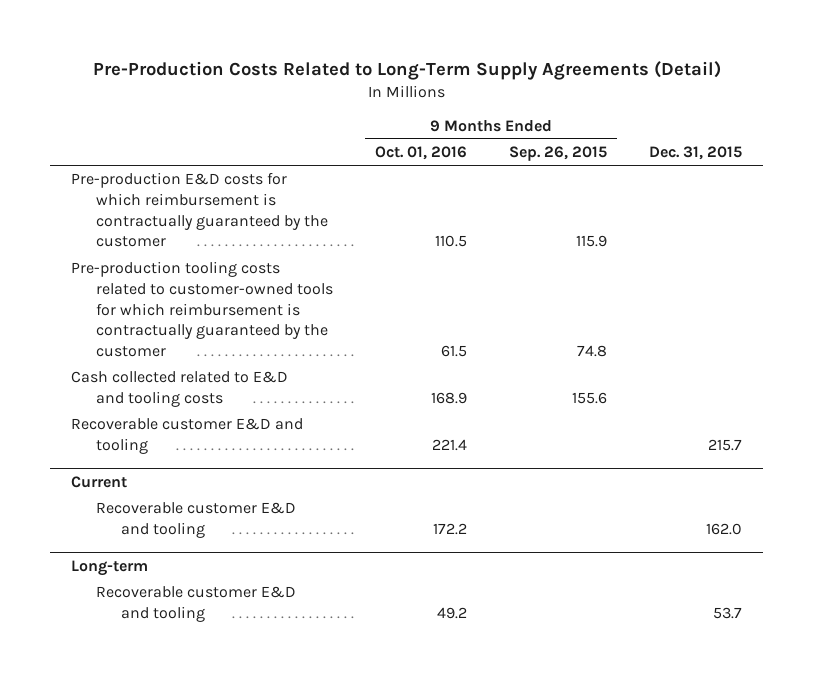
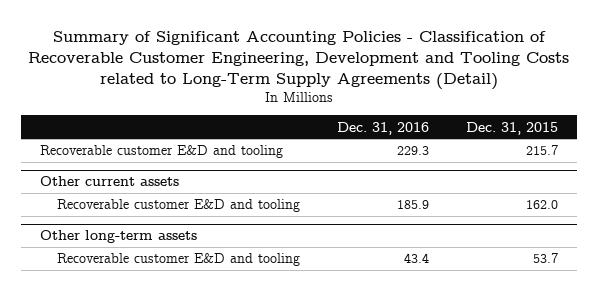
- Pre-Production Costs Related to Long-Term Supply Agreements (Detail)
+ Summary of Significant Accounting Policies - Classification of Recoverable Customer Engineering, Development and Tooling Costs related to Long-Term Supply Agreements (Detail)
- | 9 Months Ended Oct. 01, 2016 | 9 Months Ended Sep. 26, 2015 | Dec. 31, 2015
+ | Dec. 31, 2016 | Dec. 31, 2015
- Pre-production E&D costs for which reimbursement is contractually guaranteed by the customer | 110.5 | 115.9 |
- Pre-production tooling costs related to customer-owned tools for which reimbursement is contractually guaranteed by the customer | 61.5 | 74.8 |
- Cash collected related to E&D and tooling costs | 168.9 | 155.6 |
- Current
+ Other current assets
- Long-term
+ Other long-term assets

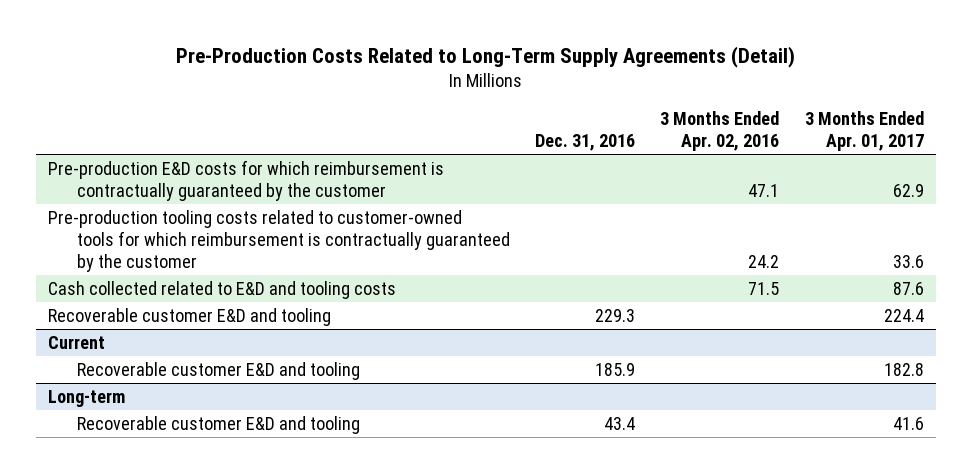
- Summary of Significant Accounting Policies - Classification of Recoverable Customer Engineering, Development and Tooling Costs related to Long-Term Supply Agreements (Detail)
+ Pre-Production Costs Related to Long-Term Supply Agreements (Detail)
- | Dec. 31, 2016 | Dec. 31, 2015
+ | Dec. 31, 2016 | 3 Months Ended Apr. 02, 2016 | 3 Months Ended Apr. 01, 2017
+ Pre-production E&D costs for which reimbursement is contractually guaranteed by the customer | | 47.1 | 62.9
+ Pre-production tooling costs related to customer-owned tools for which reimbursement is contractually guaranteed by the customer | | 24.2 | 33.6
+ Cash collected related to E&D and tooling costs | | 71.5 | 87.6
- Other current assets
+ Current
- Other long-term assets
+ Long-term

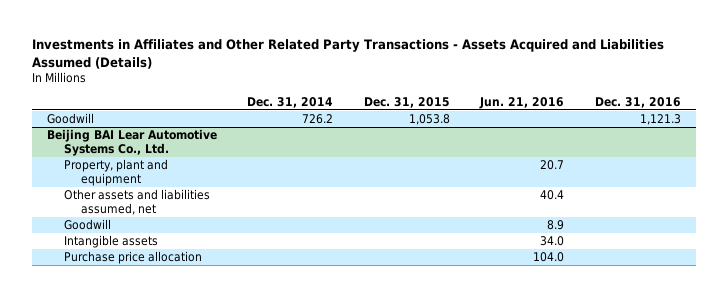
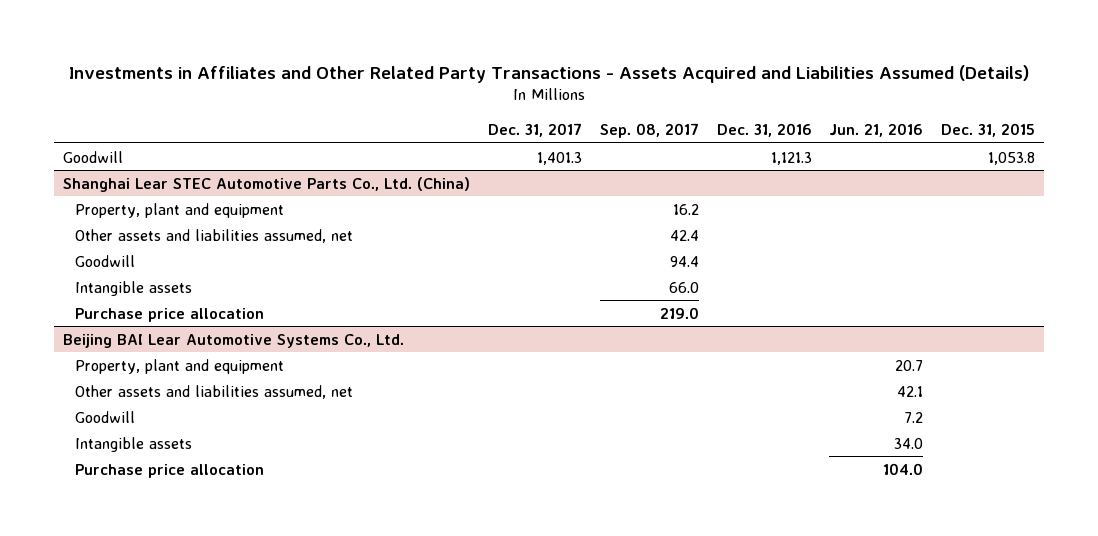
- | Dec. 31, 2014 | Dec. 31, 2015 | Jun. 21, 2016 | Dec. 31, 2016
+ | Dec. 31, 2017 | Sep. 08, 2017 | Dec. 31, 2016 | Jun. 21, 2016 | Dec. 31, 2015
+ Shanghai Lear STEC Automotive Parts Co., Ltd. (China)
+ Property, plant and equipment | | 16.2 | | |
+ Other assets and liabilities assumed, net | | 42.4 | | |
+ Goodwill | | 94.4 | | |
+ Intangible assets | | 66.0 | | |
+ Purchase price allocation | | 219.0 | | |
@ Beijing BAI Lear Automotive Systems Co., Ltd.
- Other assets and liabilities assumed, net | | | 40.4 |
- Goodwill | | | 8.9 |
+ Other assets and liabilities assumed, net | | | | 42.1 |
+ Goodwill | | | | 7.2 |

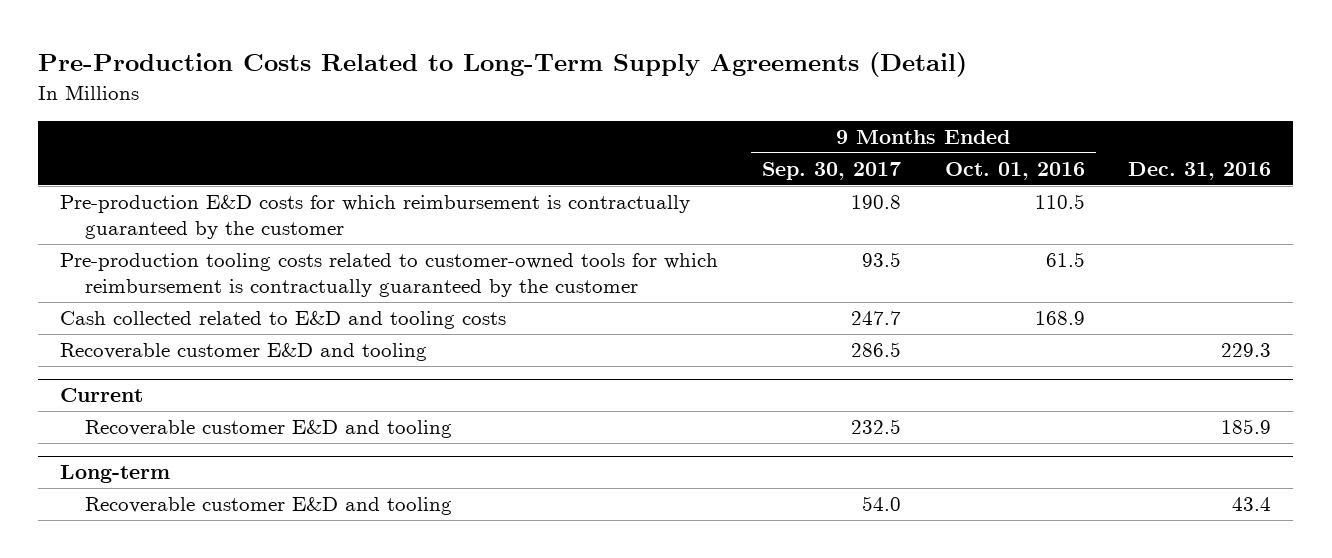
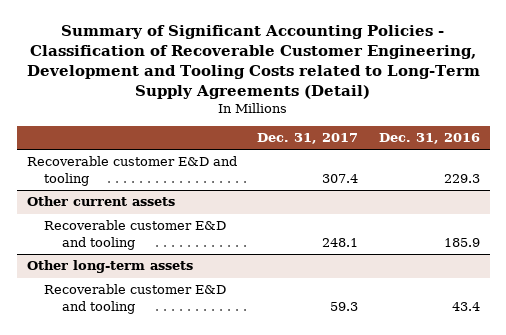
- Pre-Production Costs Related to Long-Term Supply Agreements (Detail)
+ Summary of Significant Accounting Policies - Classification of Recoverable Customer Engineering, Development and Tooling Costs related to Long-Term Supply Agreements (Detail)
- | 9 Months Ended Sep. 30, 2017 | 9 Months Ended Oct. 01, 2016 | Dec. 31, 2016
+ | Dec. 31, 2017 | Dec. 31, 2016
- Pre-production E&D costs for which reimbursement is contractually guaranteed by the customer | 190.8 | 110.5 |
- Pre-production tooling costs related to customer-owned tools for which reimbursement is contractually guaranteed by the customer | 93.5 | 61.5 |
- Cash collected related to E&D and tooling costs | 247.7 | 168.9 |
- Current
+ Other current assets
- Long-term
+ Other long-term assets

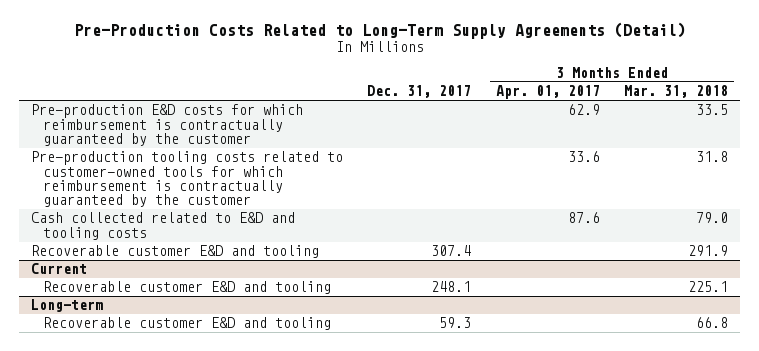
- Summary of Significant Accounting Policies - Classification of Recoverable Customer Engineering, Development and Tooling Costs related to Long-Term Supply Agreements (Detail)
+ Pre-Production Costs Related to Long-Term Supply Agreements (Detail)
- | Dec. 31, 2017 | Dec. 31, 2016
+ | Dec. 31, 2017 | 3 Months Ended Apr. 01, 2017 | 3 Months Ended Mar. 31, 2018
+ Pre-production E&D costs for which reimbursement is contractually guaranteed by the customer | | 62.9 | 33.5
+ Pre-production tooling costs related to customer-owned tools for which reimbursement is contractually guaranteed by the customer | | 33.6 | 31.8
+ Cash collected related to E&D and tooling costs | | 87.6 | 79.0
- Other current assets
+ Current
- Other long-term assets
+ Long-term

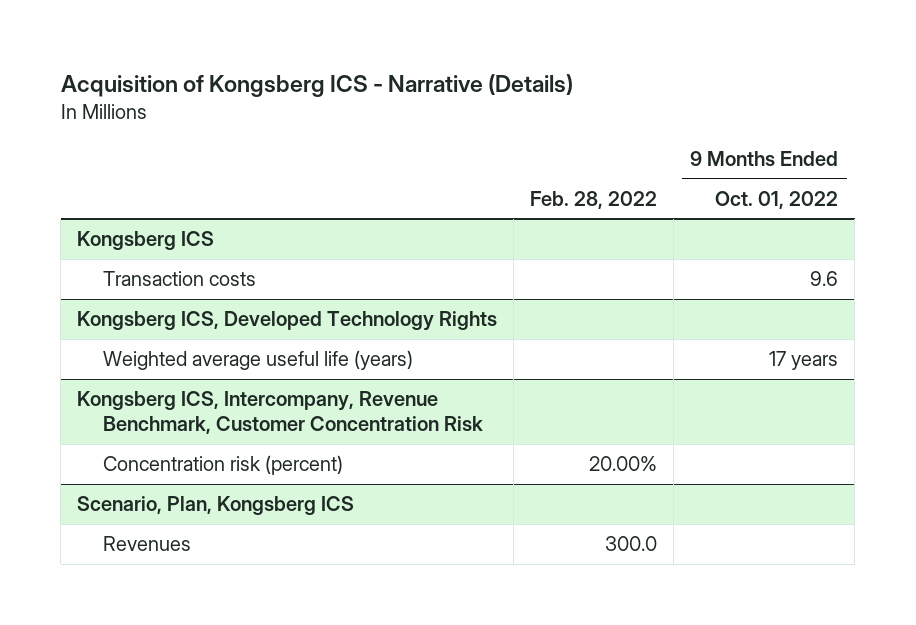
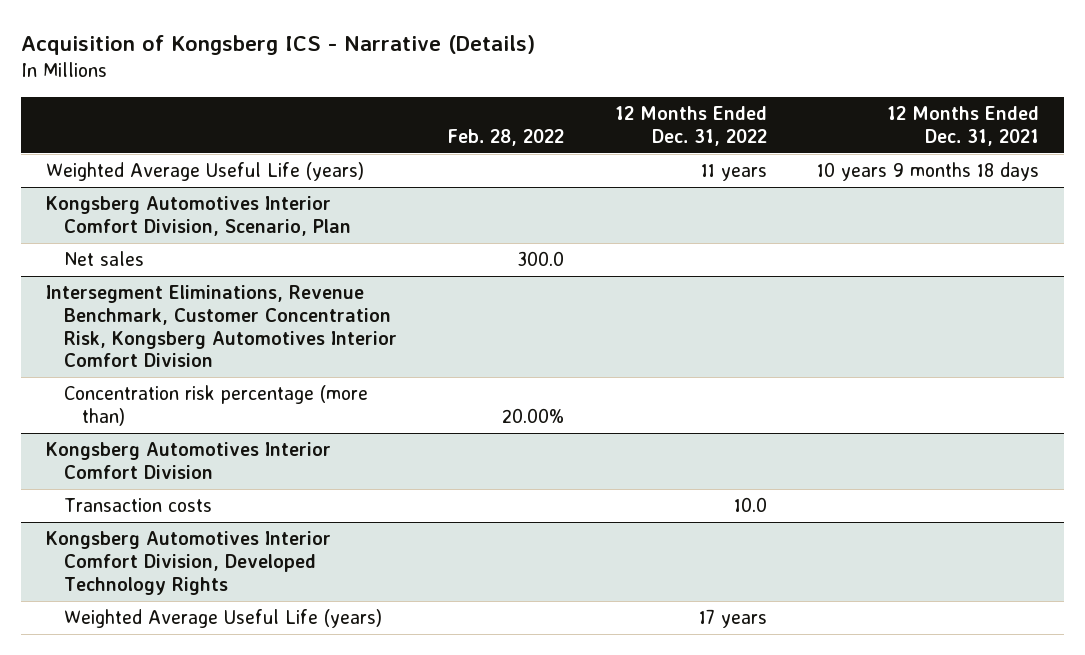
- | Feb. 28, 2022 | 9 Months Ended Oct. 01, 2022
+ | Feb. 28, 2022 | 12 Months Ended Dec. 31, 2022 | 12 Months Ended Dec. 31, 2021
- Kongsberg ICS
+ Weighted Average Useful Life (years) | | 11 years | 10 years 9 months 18 days
+ Kongsberg Automotives Interior Comfort Division, Scenario, Plan
+ Net sales | 300.0 | |
+ Intersegment Eliminations, Revenue Benchmark, Customer Concentration Risk, Kongsberg Automotives Interior Comfort Division
+ Concentration risk percentage (more than) | 20.00% | |
+ Kongsberg Automotives Interior Comfort Division
- Kongsberg ICS, Developed Technology Rights
- Weighted average useful life (years) | | 17 years
- Kongsberg ICS, Intercompany, Revenue Benchmark, Customer Concentration Risk
- Concentration risk (percent) | 20.00% |
- Scenario, Plan, Kongsberg ICS
- Revenues | 300.0 |
+ Kongsberg Automotives Interior Comfort Division, Developed Technology Rights
+ Weighted Average Useful Life (years) | | 17 years |

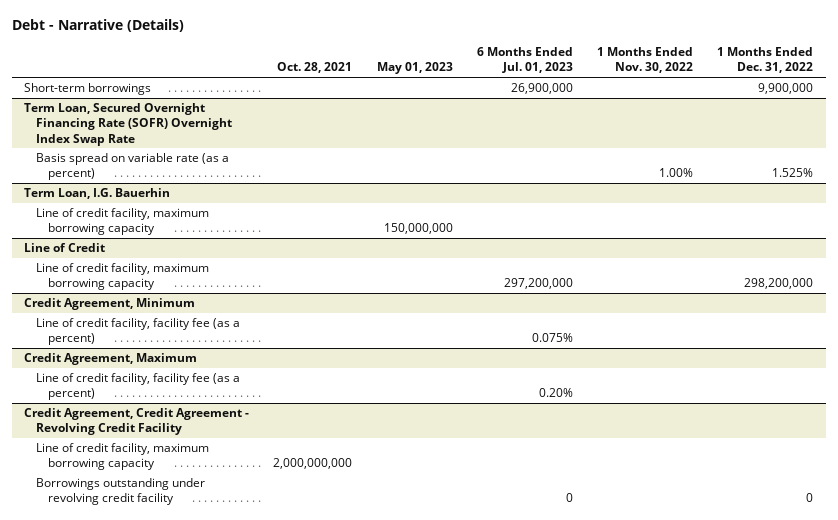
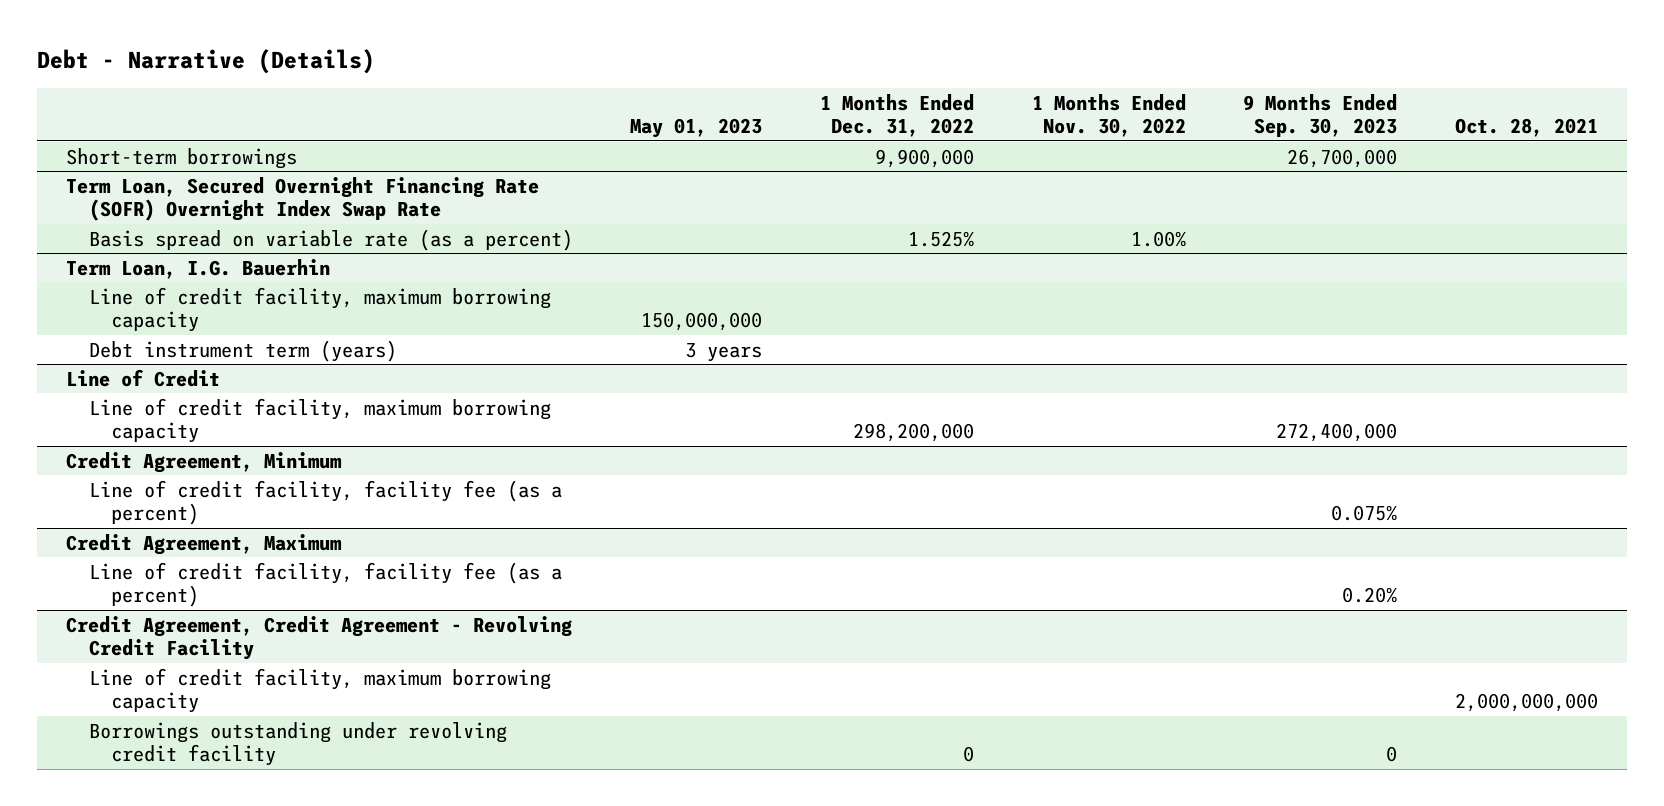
- | Oct. 28, 2021 | May 01, 2023 | 6 Months Ended Jul. 01, 2023 | 1 Months Ended Nov. 30, 2022 | 1 Months Ended Dec. 31, 2022
+ | May 01, 2023 | 1 Months Ended Dec. 31, 2022 | 1 Months Ended Nov. 30, 2022 | 9 Months Ended Sep. 30, 2023 | Oct. 28, 2021
@ Term Loan, I.G. Bauerhin
+ Debt instrument term (years) | 3 years | | | |

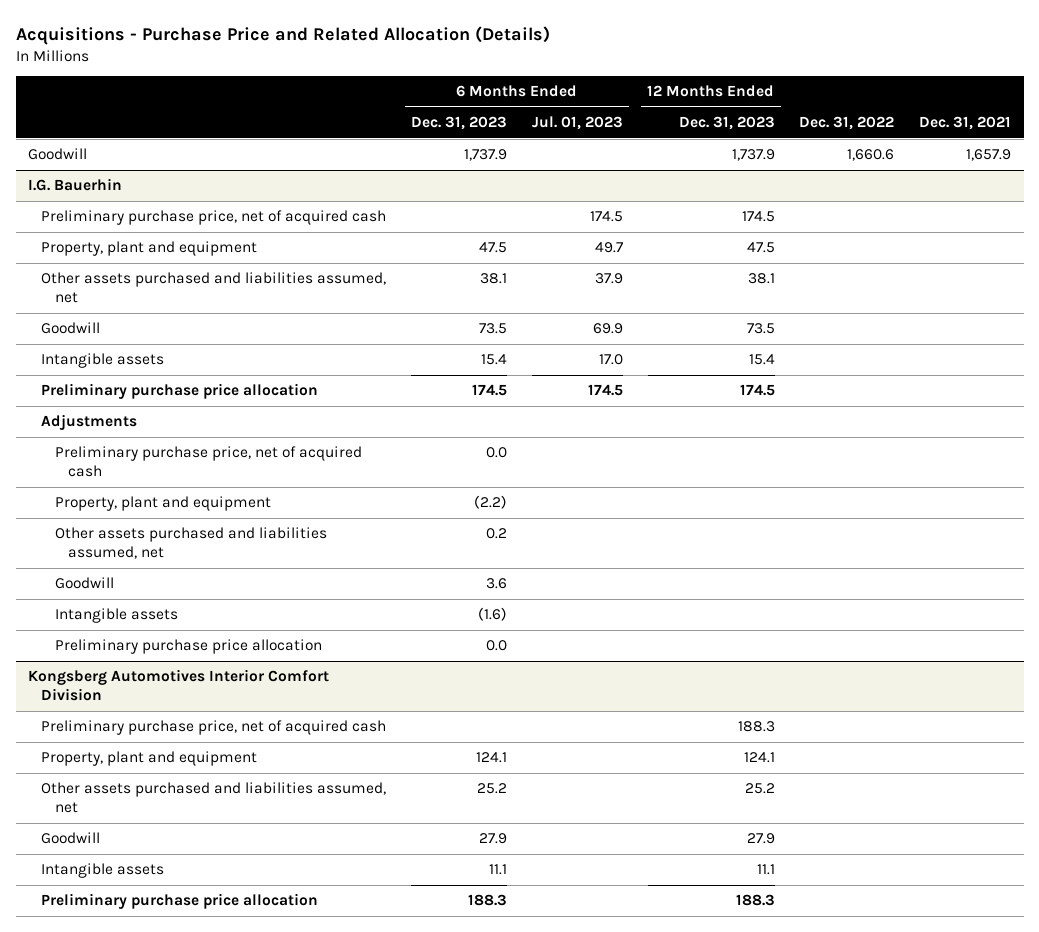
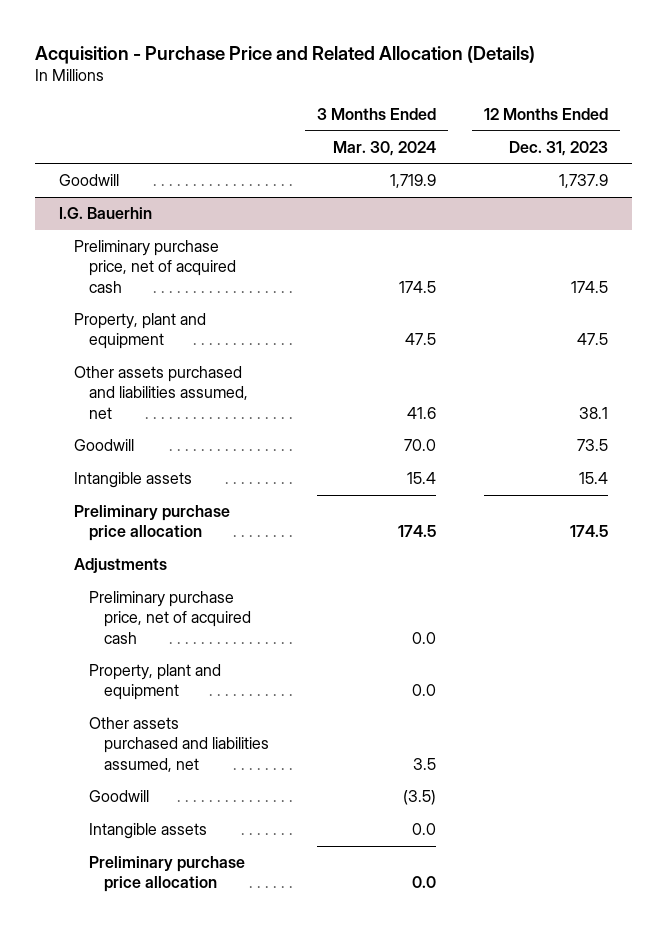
- Acquisitions - Purchase Price and Related Allocation (Details)
+ Acquisition - Purchase Price and Related Allocation (Details)
- | 6 Months Ended Dec. 31, 2023 | 6 Months Ended Jul. 01, 2023 | 12 Months Ended Dec. 31, 2023 | Dec. 31, 2022 | Dec. 31, 2021
+ | 3 Months Ended Mar. 30, 2024 | 12 Months Ended Dec. 31, 2023
- Kongsberg Automotives Interior Comfort Division
- Preliminary purchase price, net of acquired cash | | | 188.3 | |
- Property, plant and equipment | 124.1 | | 124.1 | |
- Other assets purchased and liabilities assumed, net | 25.2 | | 25.2 | |
- Goodwill | 27.9 | | 27.9 | |
- Intangible assets | 11.1 | | 11.1 | |
- Preliminary purchase price allocation | 188.3 | | 188.3 | |

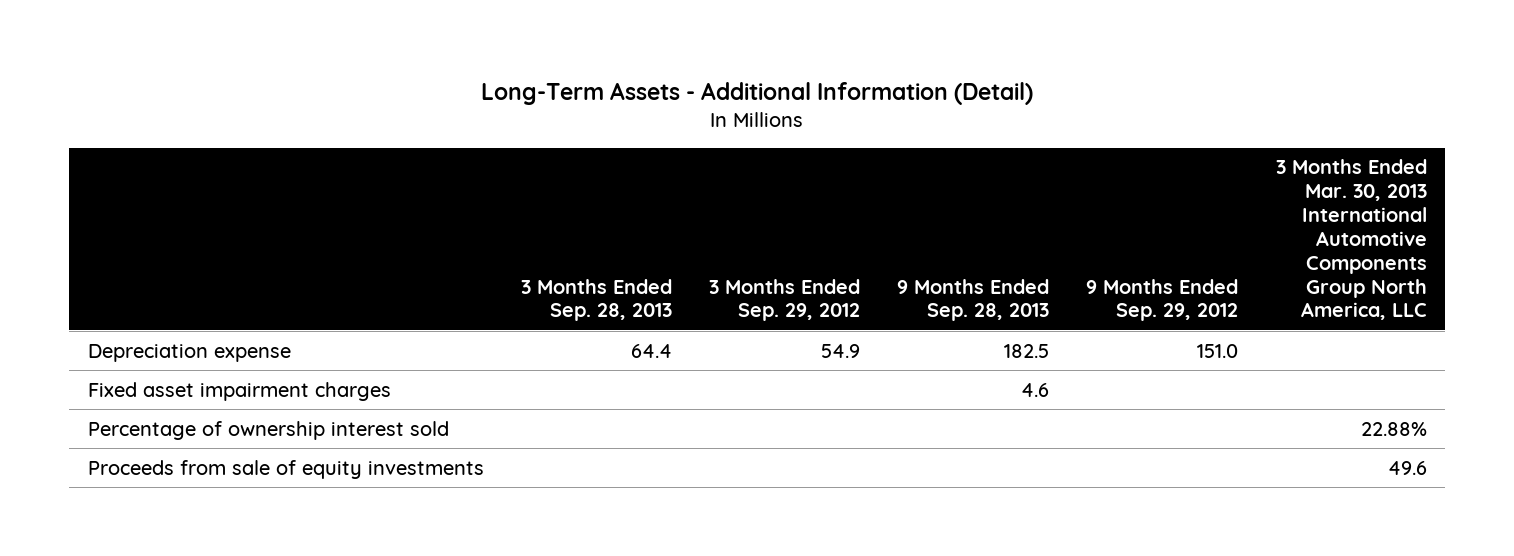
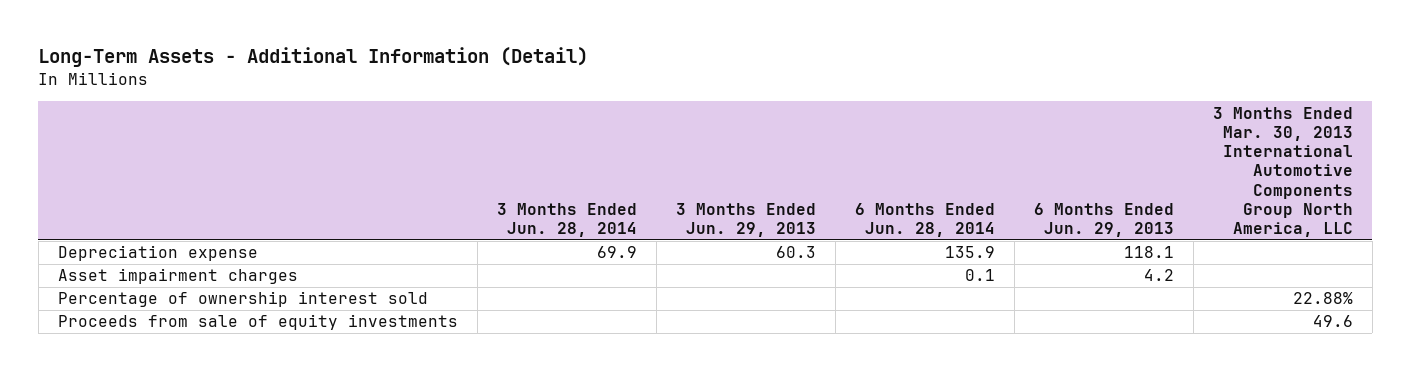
- | 3 Months Ended Sep. 28, 2013 | 3 Months Ended Sep. 29, 2012 | 9 Months Ended Sep. 28, 2013 | 9 Months Ended Sep. 29, 2012 | 3 Months Ended Mar. 30, 2013 International Automotive Components Group North America, LLC
+ | 3 Months Ended Jun. 28, 2014 | 3 Months Ended Jun. 29, 2013 | 6 Months Ended Jun. 28, 2014 | 6 Months Ended Jun. 29, 2013 | 3 Months Ended Mar. 30, 2013 International Automotive Components Group North America, LLC
- Fixed asset impairment charges | | | 4.6 | |
+ Asset impairment charges | | | 0.1 | 4.2 |

